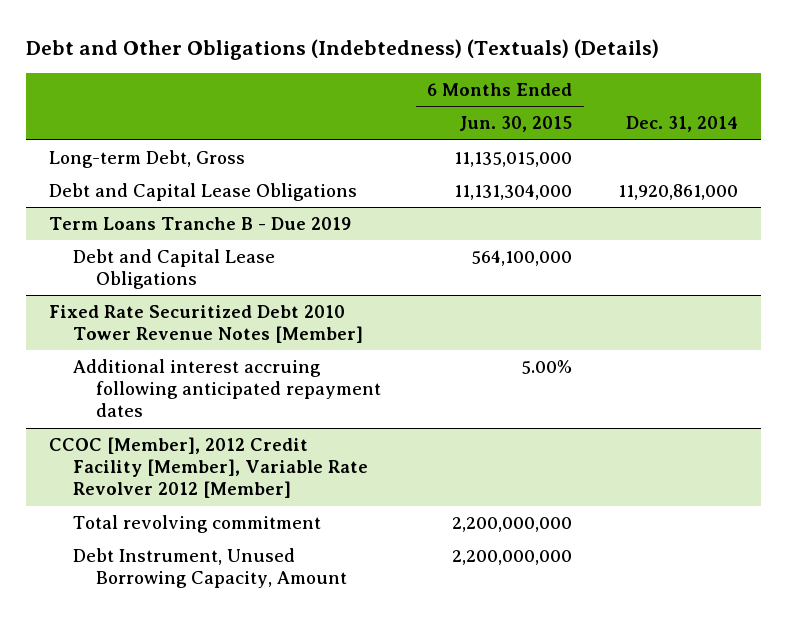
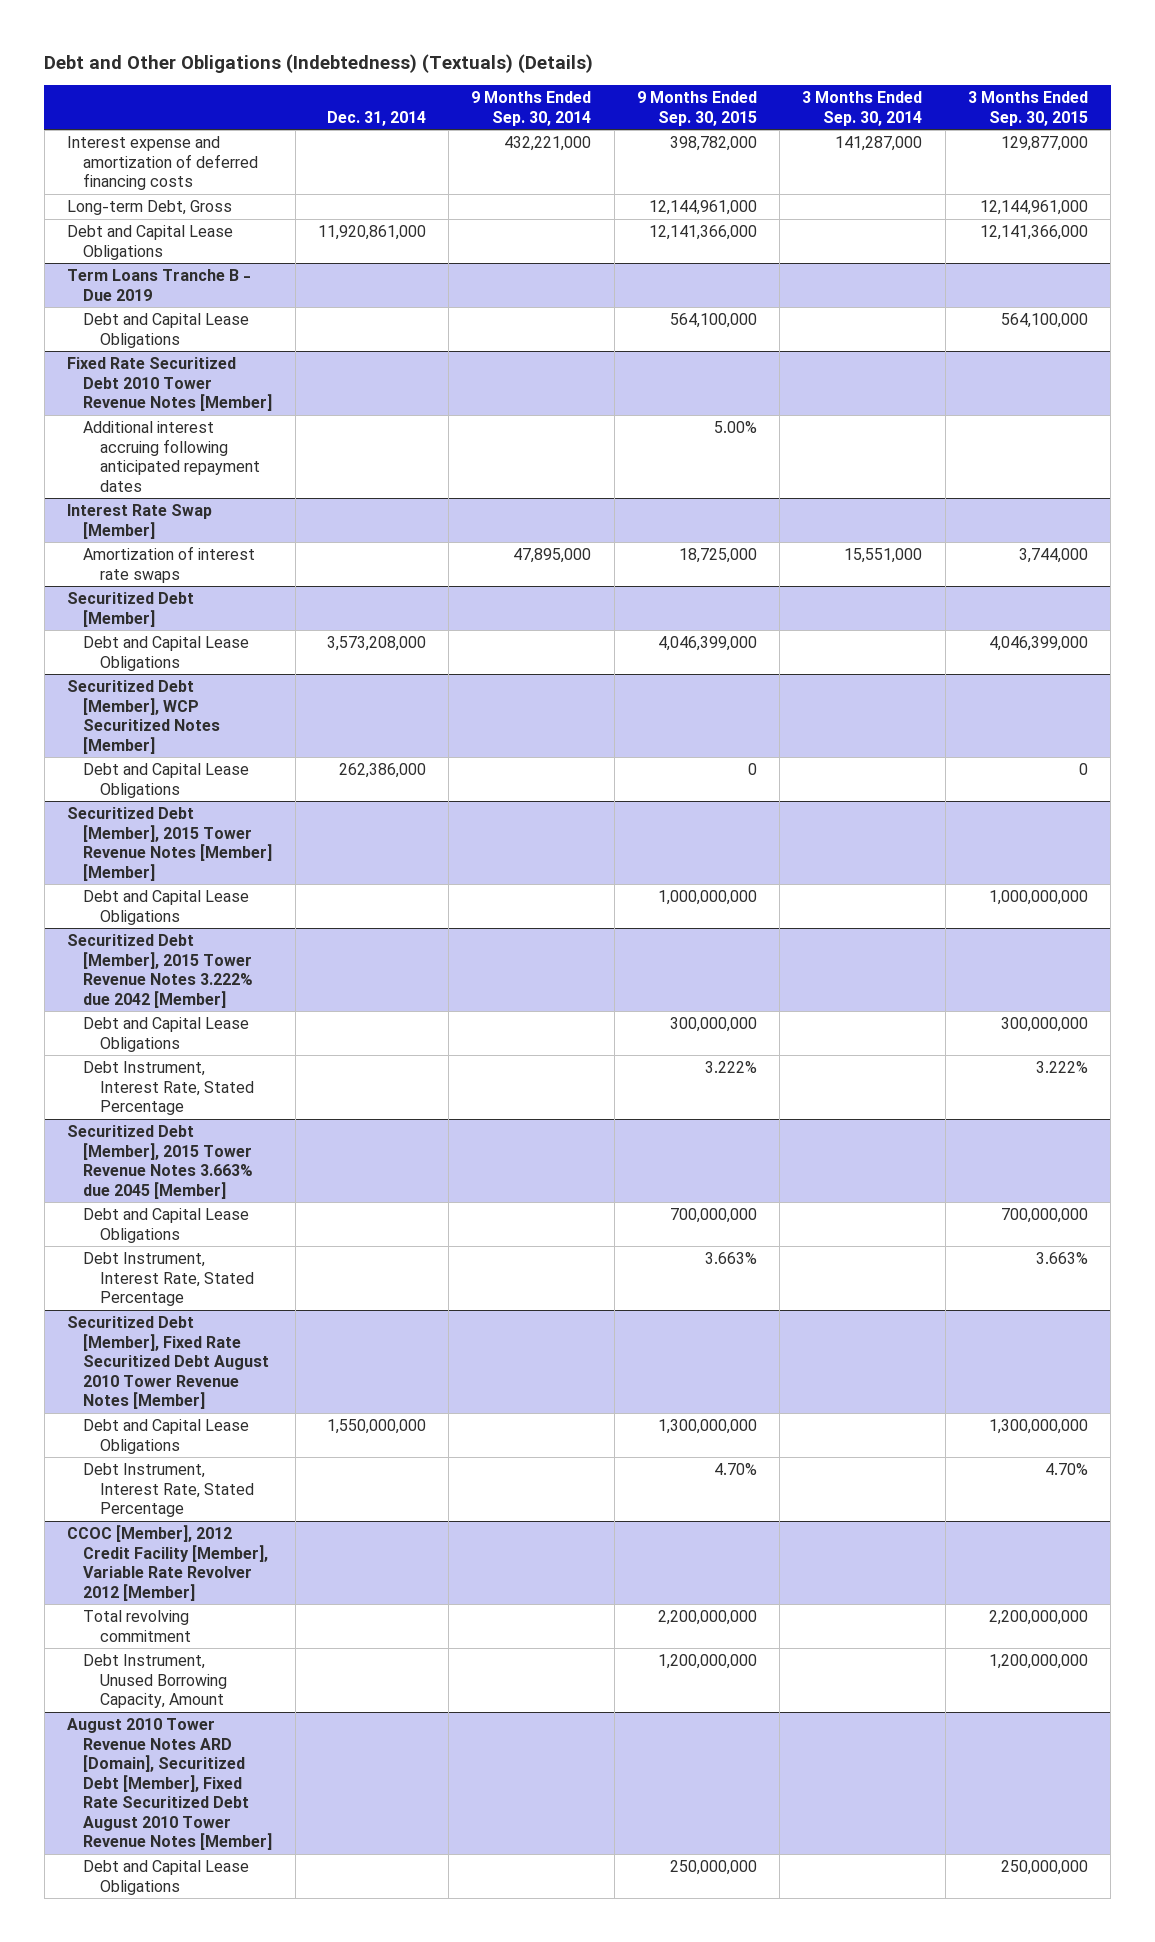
- | 6 Months Ended Jun. 30, 2015 | Dec. 31, 2014
+ | Dec. 31, 2014 | 9 Months Ended Sep. 30, 2014 | 9 Months Ended Sep. 30, 2015 | 3 Months Ended Sep. 30, 2014 | 3 Months Ended Sep. 30, 2015
+ Interest expense and amortization of deferred financing costs | | 432,221,000 | 398,782,000 | 141,287,000 | 129,877,000
+ Interest Rate Swap [Member]
+ Amortization of interest rate swaps | | 47,895,000 | 18,725,000 | 15,551,000 | 3,744,000
+ Securitized Debt [Member]
+ Debt and Capital Lease Obligations | 3,573,208,000 | | 4,046,399,000 | | 4,046,399,000
+ Securitized Debt [Member], WCP Securitized Notes [Member]
+ Debt and Capital Lease Obligations | 262,386,000 | | 0 | | 0
+ Securitized Debt [Member], 2015 Tower Revenue Notes [Member] [Member]
+ Debt and Capital Lease Obligations | | | 1,000,000,000 | | 1,000,000,000
+ Securitized Debt [Member], 2015 Tower Revenue Notes 3.222% due 2042 [Member]
+ Debt and Capital Lease Obligations | | | 300,000,000 | | 300,000,000
+ Debt Instrument, Interest Rate, Stated Percentage | | | 3.222% | | 3.222%
+ Securitized Debt [Member], 2015 Tower Revenue Notes 3.663% due 2045 [Member]
+ Debt and Capital Lease Obligations | | | 700,000,000 | | 700,000,000
+ Debt Instrument, Interest Rate, Stated Percentage | | | 3.663% | | 3.663%
+ Securitized Debt [Member], Fixed Rate Securitized Debt August 2010 Tower Revenue Notes [Member]
+ Debt and Capital Lease Obligations | 1,550,000,000 | | 1,300,000,000 | | 1,300,000,000
+ Debt Instrument, Interest Rate, Stated Percentage | | | 4.70% | | 4.70%
+ August 2010 Tower Revenue Notes ARD [Domain], Securitized Debt [Member], Fixed Rate Securitized Debt August 2010 Tower Revenue Notes [Member]
+ Debt and Capital Lease Obligations | | | 250,000,000 | | 250,000,000

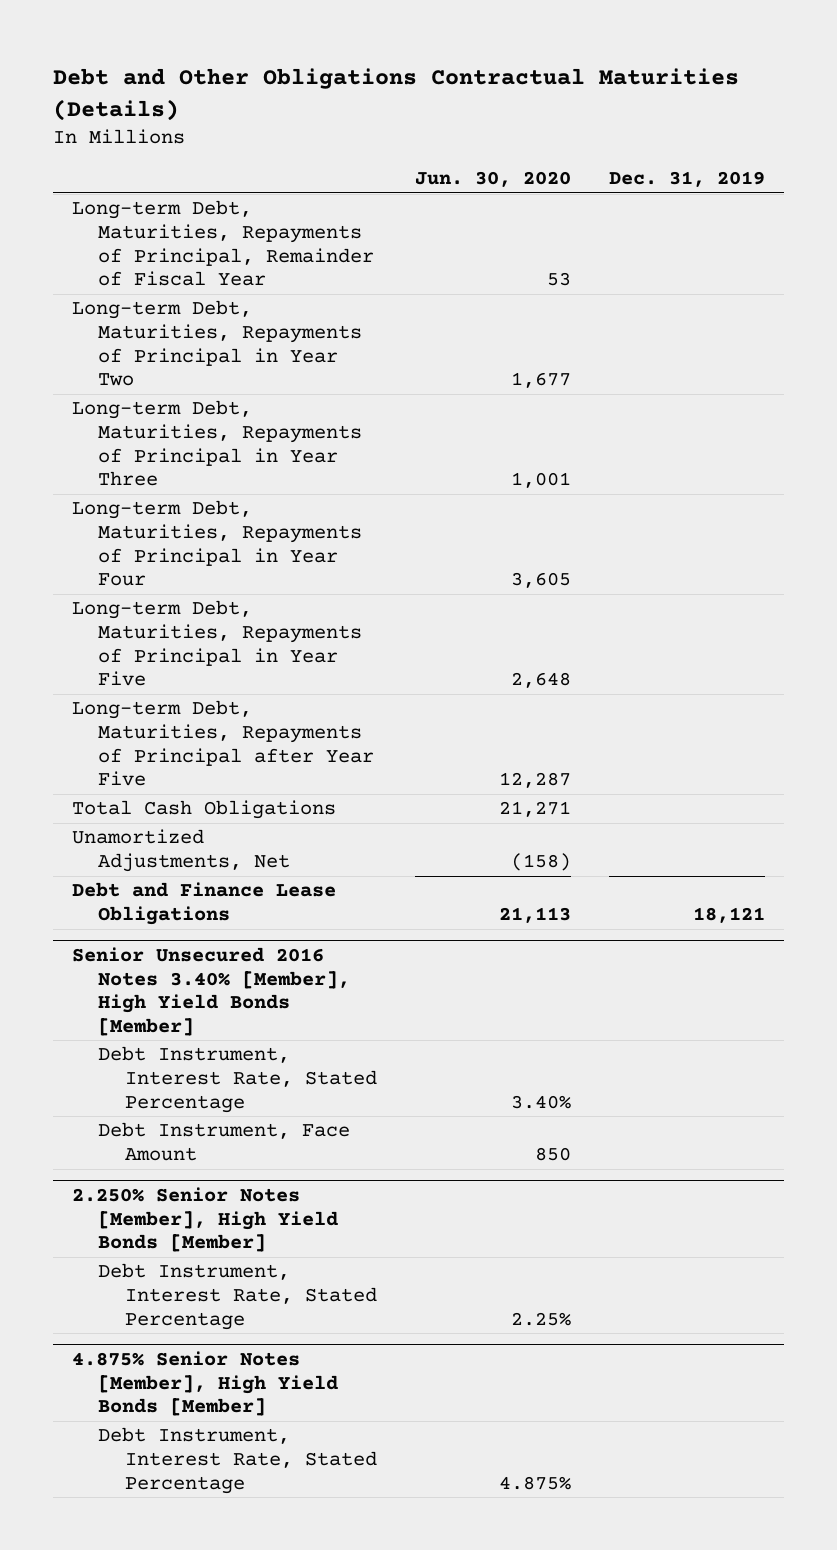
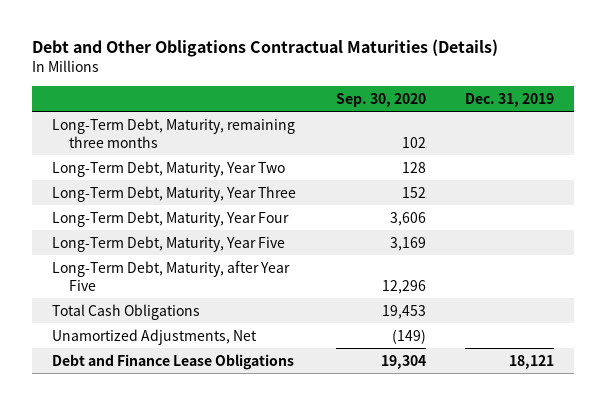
- | Jun. 30, 2020 | Dec. 31, 2019
+ | Sep. 30, 2020 | Dec. 31, 2019
- Long-term Debt, Maturities, Repayments of Principal, Remainder of Fiscal Year | 53 |
- Long-term Debt, Maturities, Repayments of Principal in Year Two | 1,677 |
- Long-term Debt, Maturities, Repayments of Principal in Year Three | 1,001 |
- Long-term Debt, Maturities, Repayments of Principal in Year Four | 3,605 |
- Long-term Debt, Maturities, Repayments of Principal in Year Five | 2,648 |
- Long-term Debt, Maturities, Repayments of Principal after Year Five | 12,287 |
+ Long-Term Debt, Maturity, remaining three months | 102 |
+ Long-Term Debt, Maturity, Year Two | 128 |
+ Long-Term Debt, Maturity, Year Three | 152 |
+ Long-Term Debt, Maturity, Year Four | 3,606 |
+ Long-Term Debt, Maturity, Year Five | 3,169 |
+ Long-Term Debt, Maturity, after Year Five | 12,296 |
- Senior Unsecured 2016 Notes 3.40% [Member], High Yield Bonds [Member]
- Debt Instrument, Interest Rate, Stated Percentage | 3.40% |
- Debt Instrument, Face Amount | 850 |
- 2.250% Senior Notes [Member], High Yield Bonds [Member]
- Debt Instrument, Interest Rate, Stated Percentage | 2.25% |
- 4.875% Senior Notes [Member], High Yield Bonds [Member]
- Debt Instrument, Interest Rate, Stated Percentage | 4.875% |

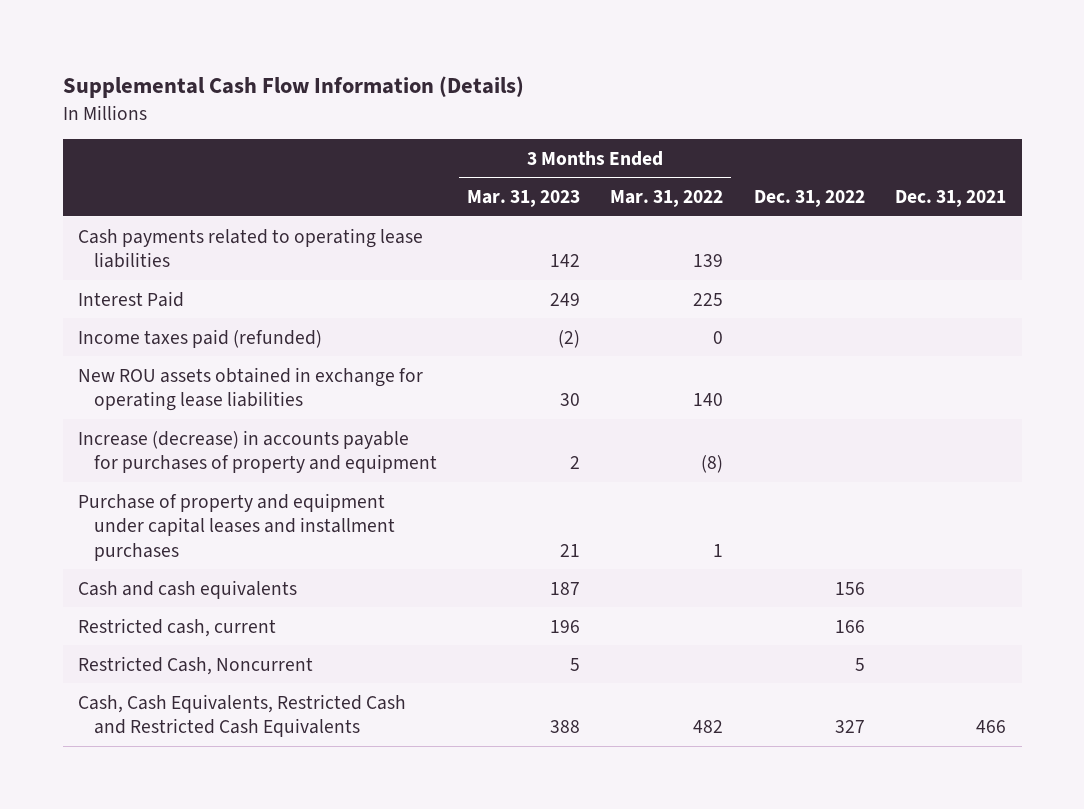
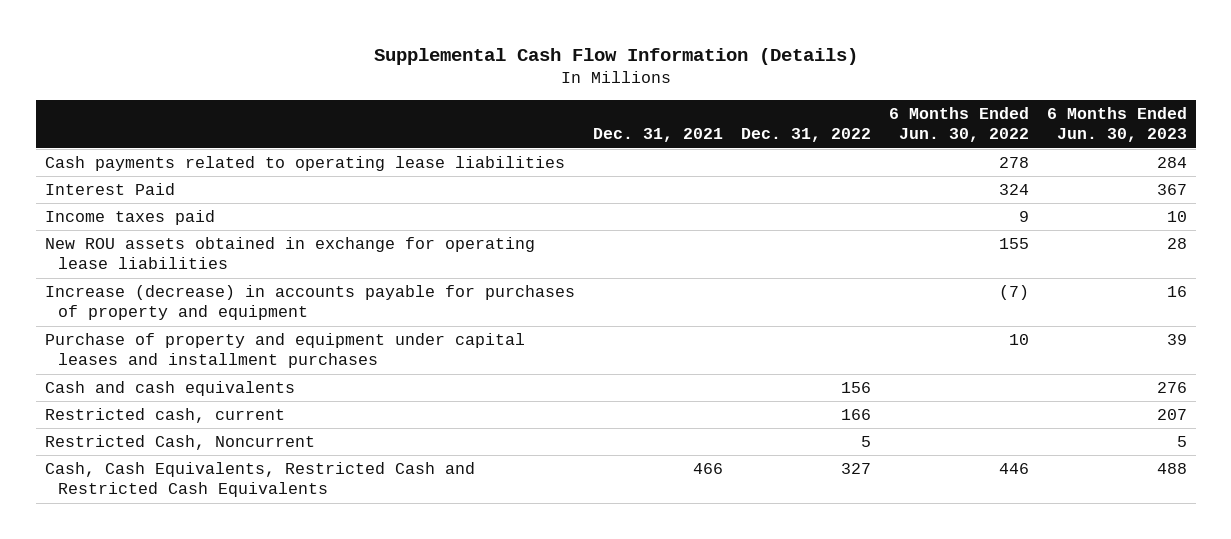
- | 3 Months Ended Mar. 31, 2023 | 3 Months Ended Mar. 31, 2022 | Dec. 31, 2022 | Dec. 31, 2021
+ | Dec. 31, 2021 | Dec. 31, 2022 | 6 Months Ended Jun. 30, 2022 | 6 Months Ended Jun. 30, 2023
- Income taxes paid (refunded) | (2) | 0 | |
+ Income taxes paid | | | 9 | 10

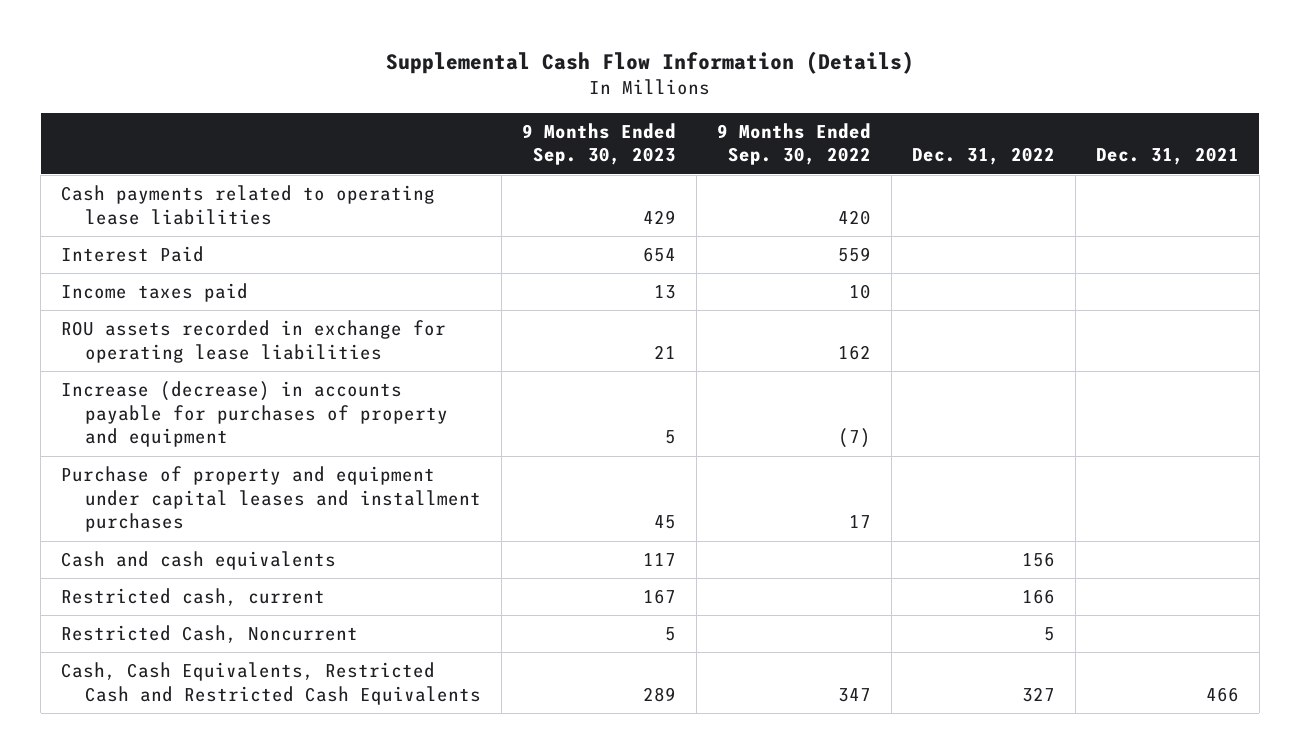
- | Dec. 31, 2021 | Dec. 31, 2022 | 6 Months Ended Jun. 30, 2022 | 6 Months Ended Jun. 30, 2023
+ | 9 Months Ended Sep. 30, 2023 | 9 Months Ended Sep. 30, 2022 | Dec. 31, 2022 | Dec. 31, 2021
- New ROU assets obtained in exchange for operating lease liabilities | | | 155 | 28
+ ROU assets recorded in exchange for operating lease liabilities | 21 | 162 | |

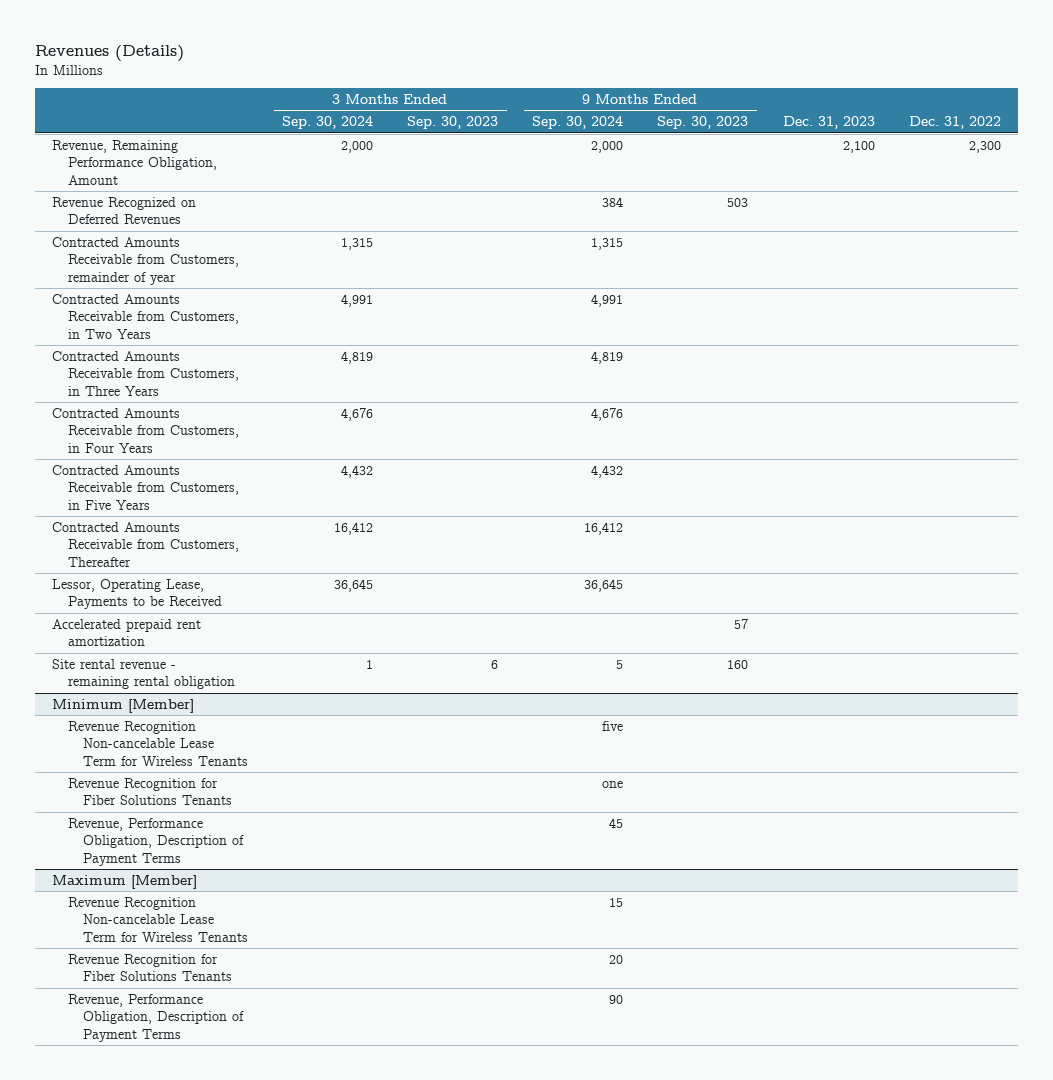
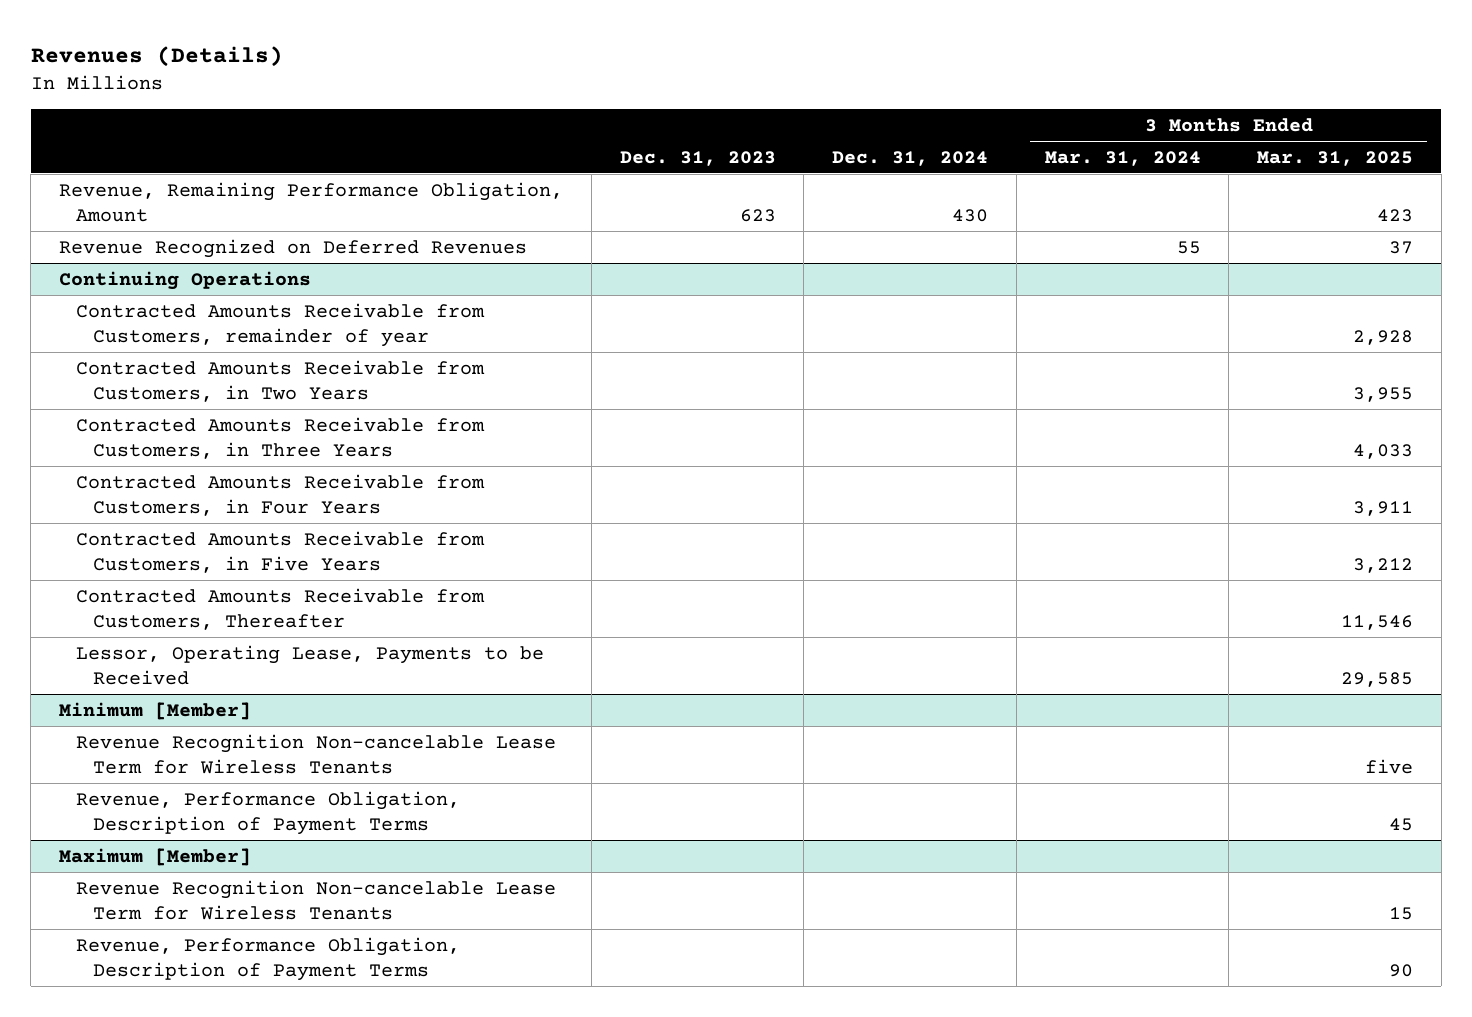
- | 3 Months Ended Sep. 30, 2024 | 3 Months Ended Sep. 30, 2023 | 9 Months Ended Sep. 30, 2024 | 9 Months Ended Sep. 30, 2023 | Dec. 31, 2023 | Dec. 31, 2022
+ | Dec. 31, 2023 | Dec. 31, 2024 | 3 Months Ended Mar. 31, 2024 | 3 Months Ended Mar. 31, 2025
- Revenue, Remaining Performance Obligation, Amount | 2,000 | | 2,000 | | 2,100 | 2,300
+ Revenue, Remaining Performance Obligation, Amount | 623 | 430 | | 423
- Contracted Amounts Receivable from Customers, remainder of year | 1,315 | | 1,315 | | |
- Contracted Amounts Receivable from Customers, in Two Years | 4,991 | | 4,991 | | |
- Contracted Amounts Receivable from Customers, in Three Years | 4,819 | | 4,819 | | |
- Contracted Amounts Receivable from Customers, in Four Years | 4,676 | | 4,676 | | |
- Contracted Amounts Receivable from Customers, in Five Years | 4,432 | | 4,432 | | |
- Contracted Amounts Receivable from Customers, Thereafter | 16,412 | | 16,412 | | |
- Lessor, Operating Lease, Payments to be Received | 36,645 | | 36,645 | | |
- Accelerated prepaid rent amortization | | | | 57 | |
- Site rental revenue - remaining rental obligation | 1 | 6 | 5 | 160 | |
+ Continuing Operations
+ Contracted Amounts Receivable from Customers, remainder of year | | | | 2,928
+ Contracted Amounts Receivable from Customers, in Two Years | | | | 3,955
+ Contracted Amounts Receivable from Customers, in Three Years | | | | 4,033
+ Contracted Amounts Receivable from Customers, in Four Years | | | | 3,911
+ Contracted Amounts Receivable from Customers, in Five Years | | | | 3,212
+ Contracted Amounts Receivable from Customers, Thereafter | | | | 11,546
+ Lessor, Operating Lease, Payments to be Received | | | | 29,585
@ Minimum [Member]
- Revenue Recognition for Fiber Solutions Tenants | | | one | | |
@ Maximum [Member]
- Revenue Recognition for Fiber Solutions Tenants | | | 20 | | |

